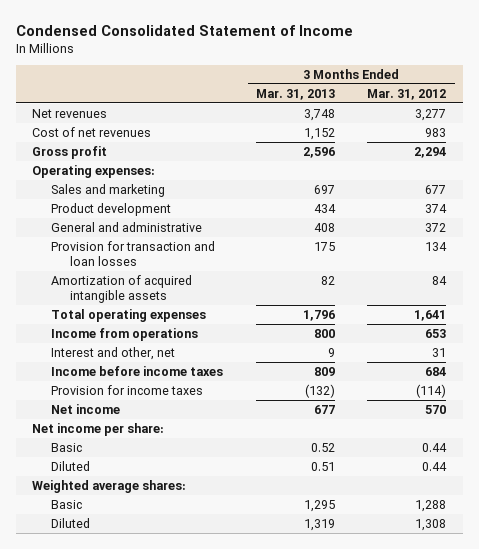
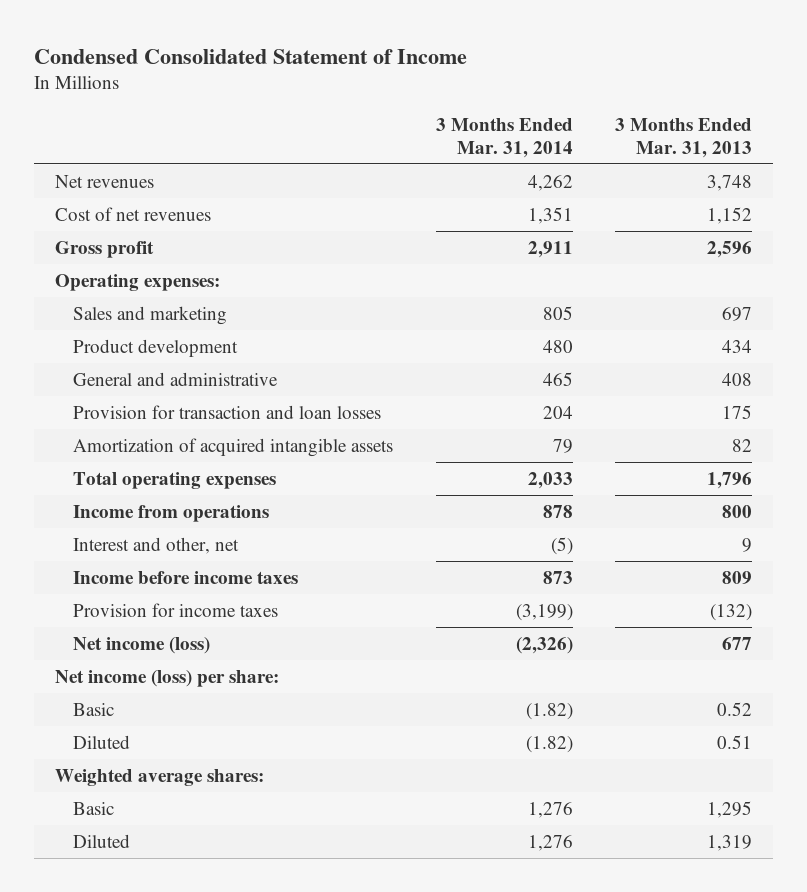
- | 3 Months Ended Mar. 31, 2013 | 3 Months Ended Mar. 31, 2012
+ | 3 Months Ended Mar. 31, 2014 | 3 Months Ended Mar. 31, 2013
- Net income | 677 | 570
- Net income per share:
+ Net income (loss) | (2,326) | 677
+ Net income (loss) per share:

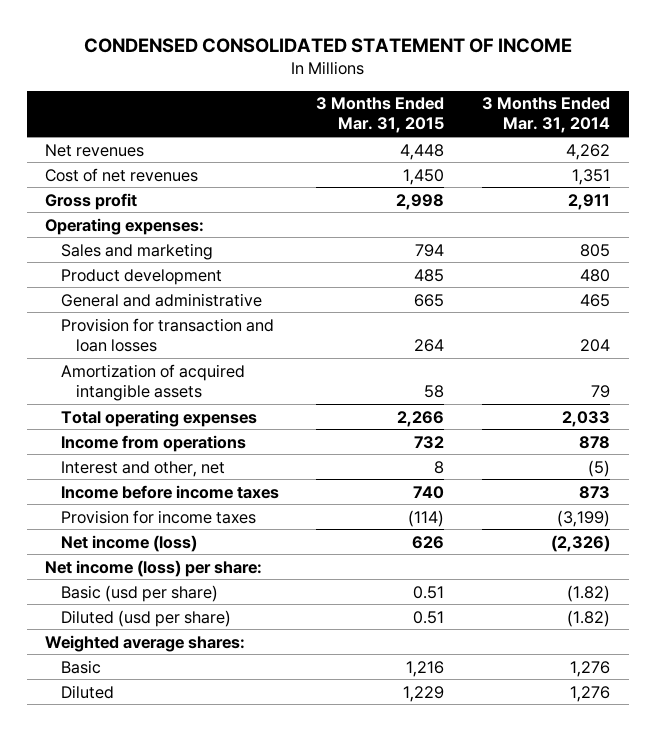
- Condensed Consolidated Statement of Income
+ CONDENSED CONSOLIDATED STATEMENT OF INCOME
- | 3 Months Ended Mar. 31, 2014 | 3 Months Ended Mar. 31, 2013
+ | 3 Months Ended Mar. 31, 2015 | 3 Months Ended Mar. 31, 2014
- Basic | (1.82) | 0.52
- Diluted | (1.82) | 0.51
+ Basic (usd per share) | 0.51 | (1.82)
+ Diluted (usd per share) | 0.51 | (1.82)

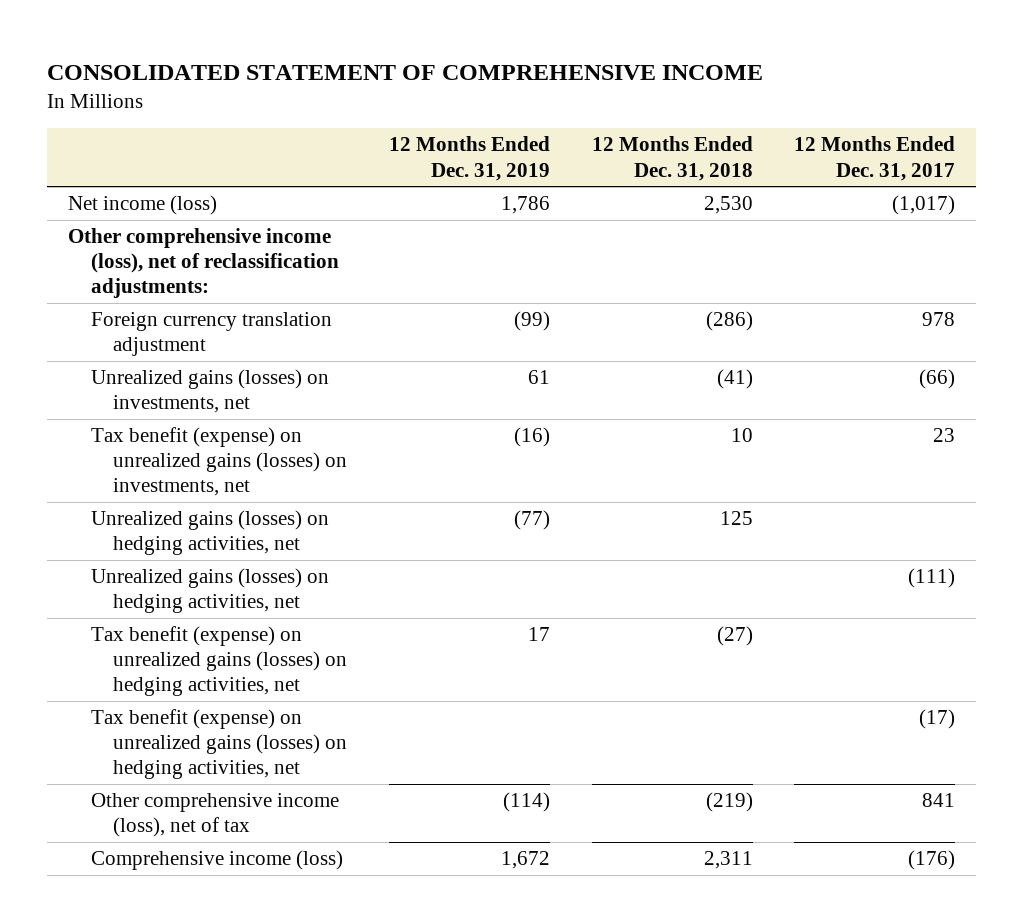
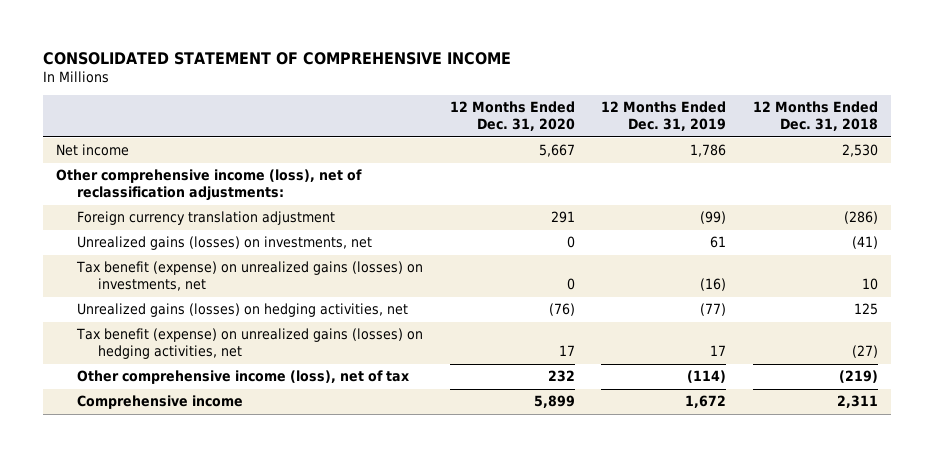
- | 12 Months Ended Dec. 31, 2019 | 12 Months Ended Dec. 31, 2018 | 12 Months Ended Dec. 31, 2017
+ | 12 Months Ended Dec. 31, 2020 | 12 Months Ended Dec. 31, 2019 | 12 Months Ended Dec. 31, 2018
- Net income (loss) | 1,786 | 2,530 | (1,017)
+ Net income | 5,667 | 1,786 | 2,530
- Unrealized gains (losses) on hedging activities, net | | | (111)
- Tax benefit (expense) on unrealized gains (losses) on hedging activities, net | | | (17)
- Comprehensive income (loss) | 1,672 | 2,311 | (176)
+ Comprehensive income | 5,899 | 1,672 | 2,311

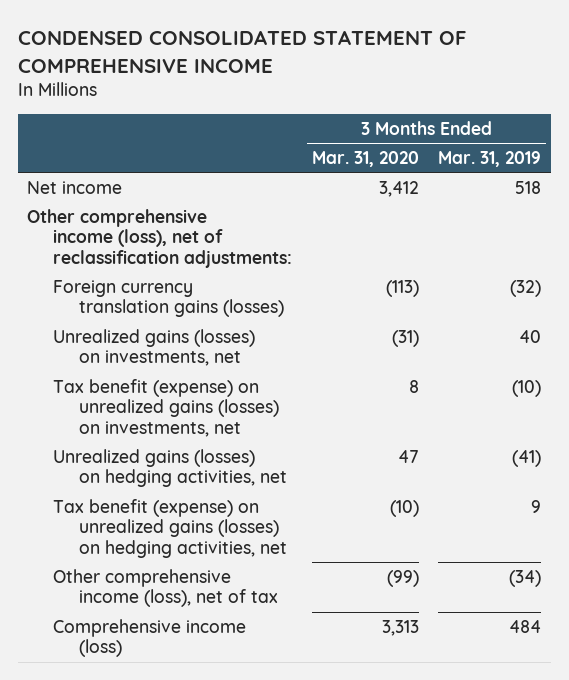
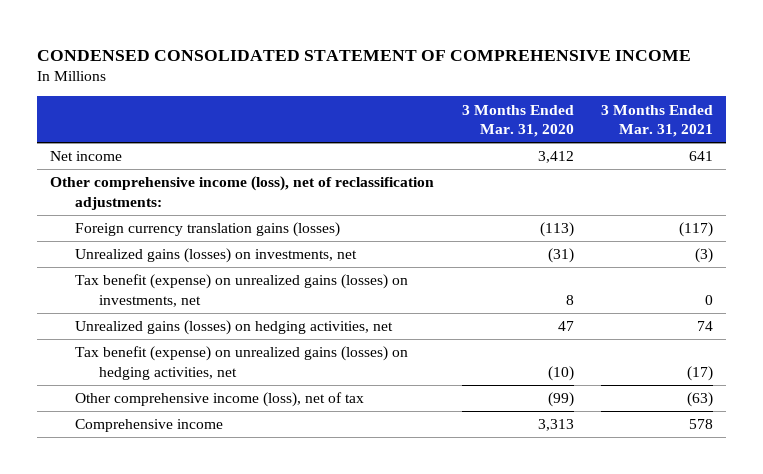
- | 3 Months Ended Mar. 31, 2020 | 3 Months Ended Mar. 31, 2019
+ | 3 Months Ended Mar. 31, 2020 | 3 Months Ended Mar. 31, 2021
- Comprehensive income (loss) | 3,313 | 484
+ Comprehensive income | 3,313 | 578

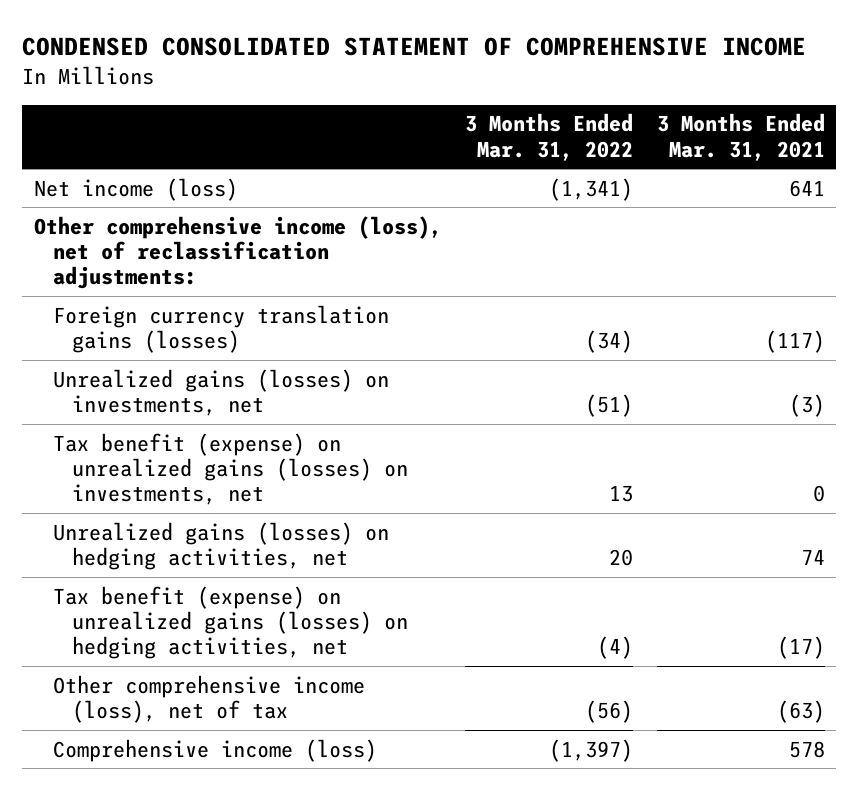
- | 3 Months Ended Mar. 31, 2020 | 3 Months Ended Mar. 31, 2021
+ | 3 Months Ended Mar. 31, 2022 | 3 Months Ended Mar. 31, 2021
- Net income | 3,412 | 641
+ Net income (loss) | (1,341) | 641
- Comprehensive income | 3,313 | 578
+ Comprehensive income (loss) | (1,397) | 578

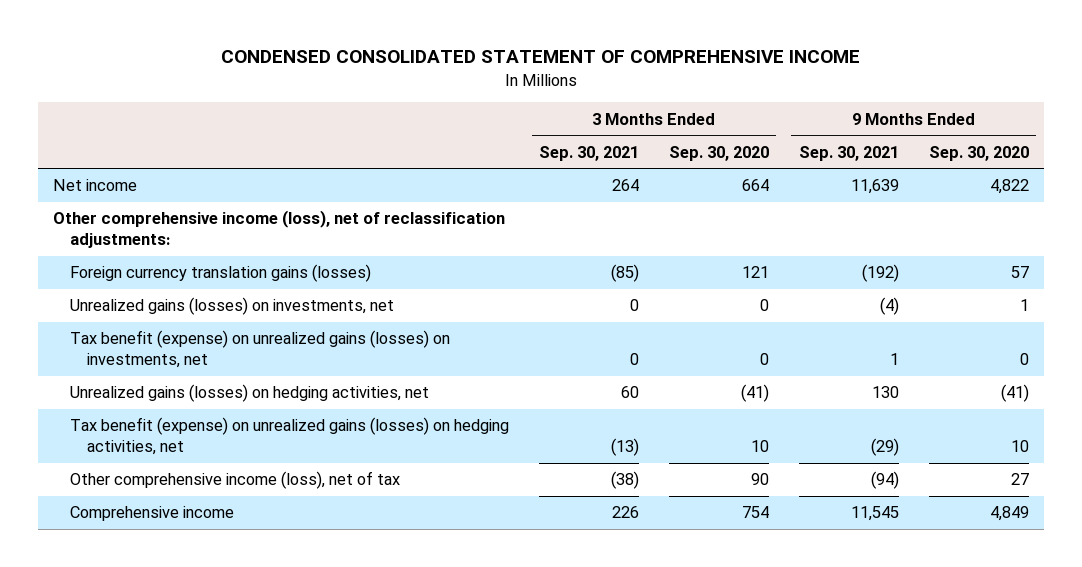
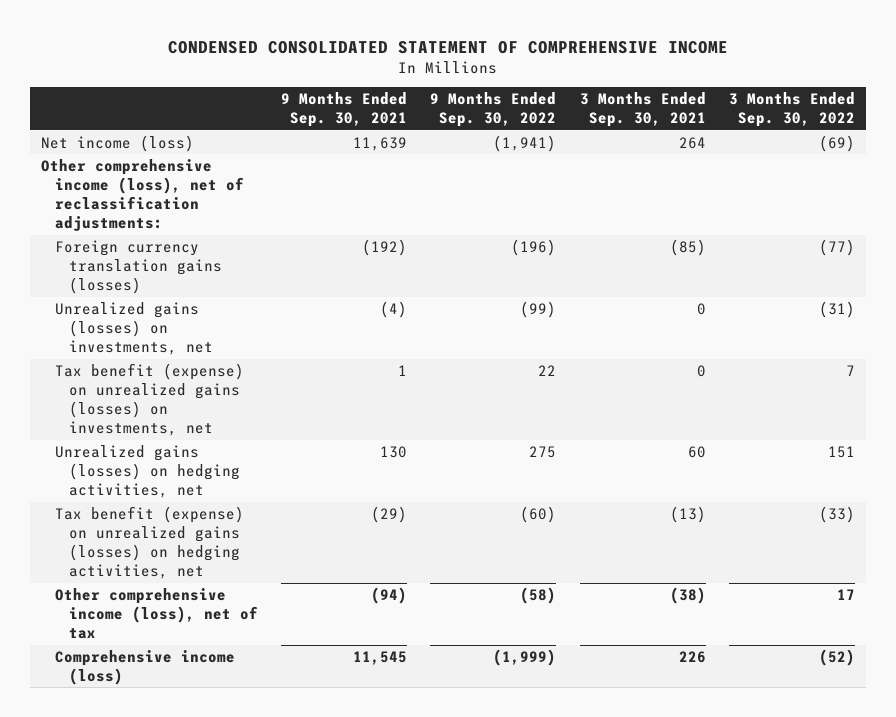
- | 3 Months Ended Sep. 30, 2021 | 3 Months Ended Sep. 30, 2020 | 9 Months Ended Sep. 30, 2021 | 9 Months Ended Sep. 30, 2020
+ | 9 Months Ended Sep. 30, 2021 | 9 Months Ended Sep. 30, 2022 | 3 Months Ended Sep. 30, 2021 | 3 Months Ended Sep. 30, 2022
- Net income | 264 | 664 | 11,639 | 4,822
+ Net income (loss) | 11,639 | (1,941) | 264 | (69)
- Comprehensive income | 226 | 754 | 11,545 | 4,849
+ Comprehensive income (loss) | 11,545 | (1,999) | 226 | (52)

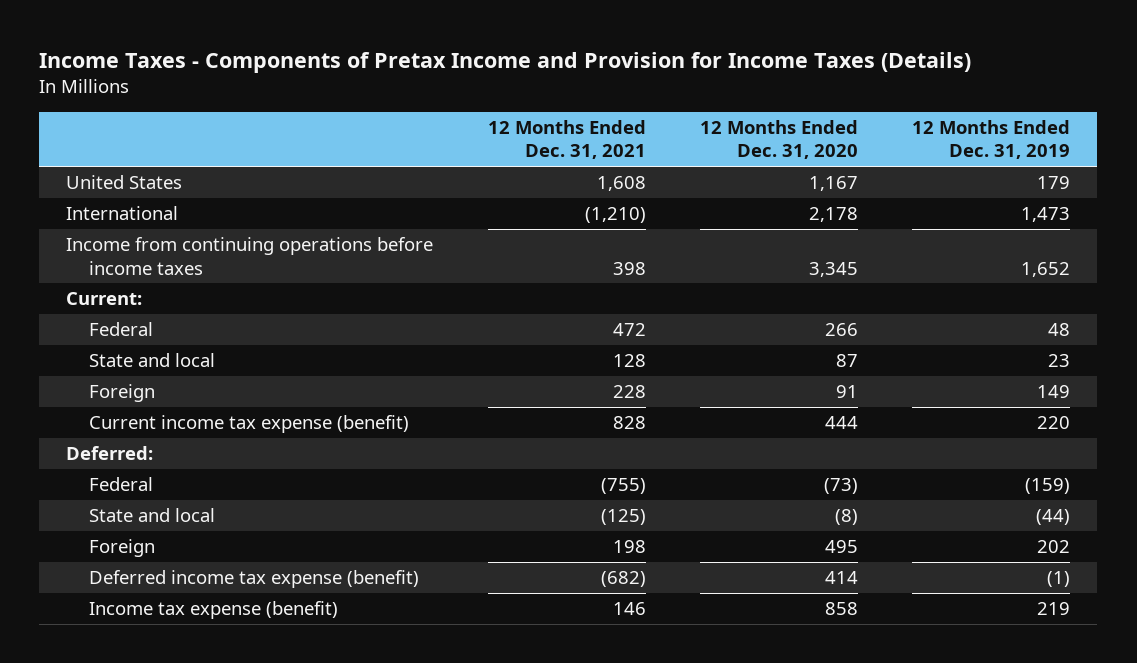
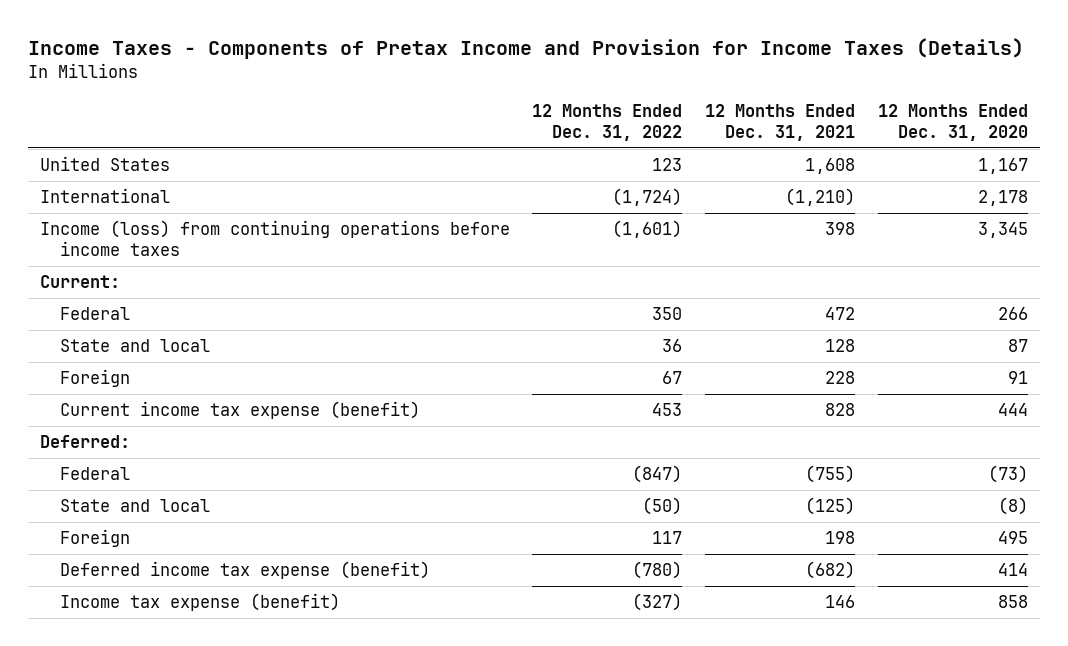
- | 12 Months Ended Dec. 31, 2021 | 12 Months Ended Dec. 31, 2020 | 12 Months Ended Dec. 31, 2019
+ | 12 Months Ended Dec. 31, 2022 | 12 Months Ended Dec. 31, 2021 | 12 Months Ended Dec. 31, 2020
- Income from continuing operations before income taxes | 398 | 3,345 | 1,652
+ Income (loss) from continuing operations before income taxes | (1,601) | 398 | 3,345

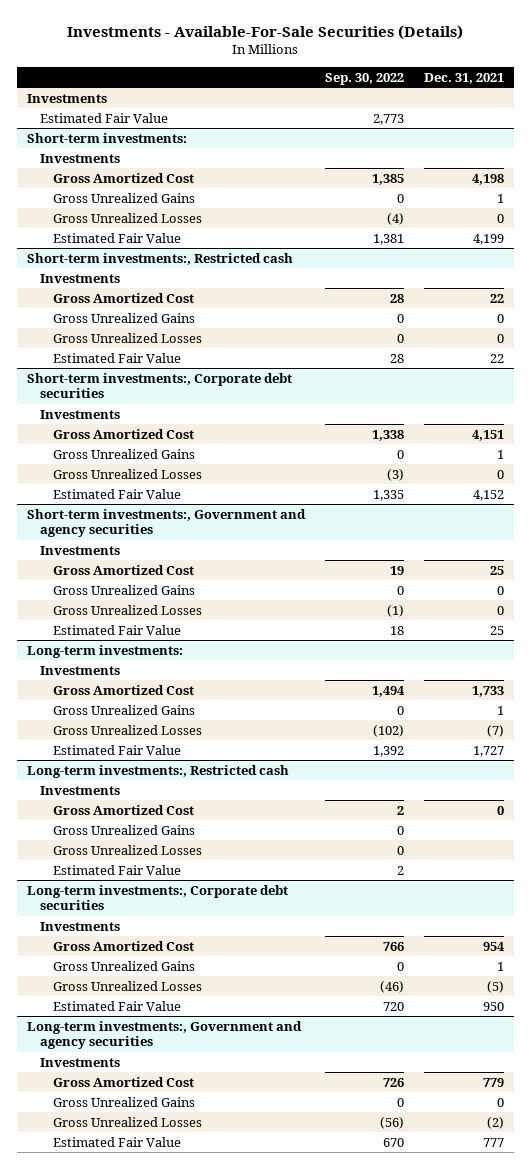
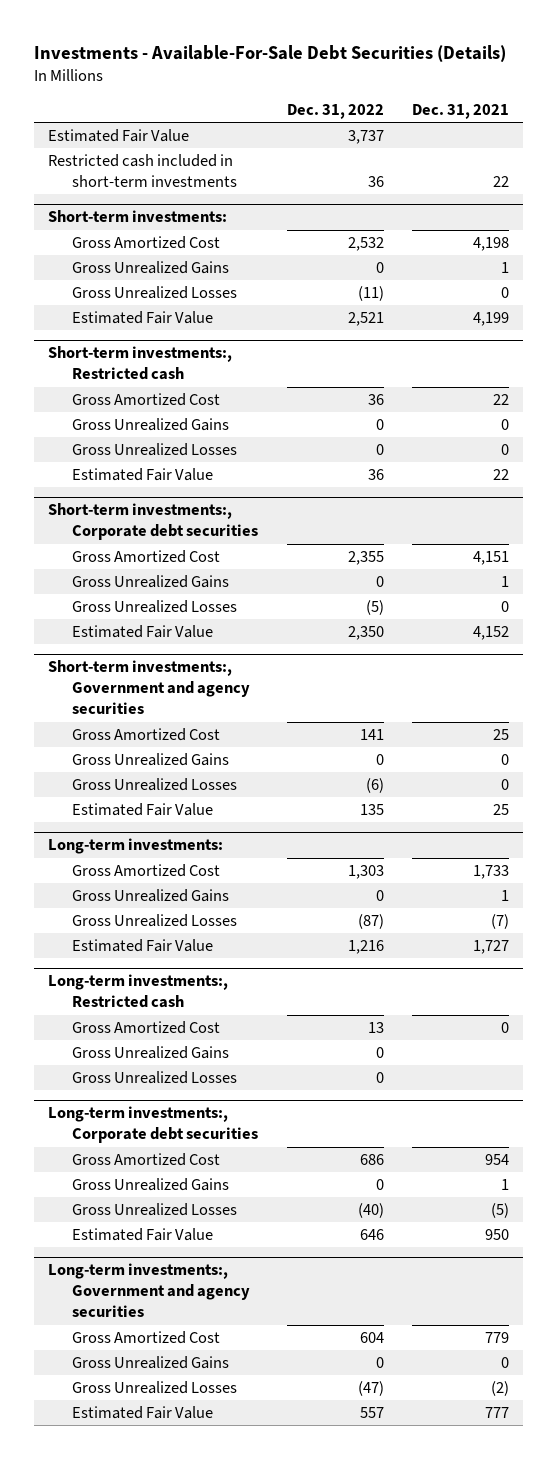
- Investments - Available-For-Sale Securities (Details)
+ Investments - Available-For-Sale Debt Securities (Details)
- | Sep. 30, 2022 | Dec. 31, 2021
+ | Dec. 31, 2022 | Dec. 31, 2021
- Investments
+ Restricted cash included in short-term investments | 36 | 22
@ Short-term investments:
- Investments
@ Short-term investments:, Restricted cash
- Investments
@ Short-term investments:, Corporate debt securities
- Investments
@ Short-term investments:, Government and agency securities
- Investments
@ Long-term investments:
- Investments
@ Long-term investments:, Restricted cash
- Investments
- Estimated Fair Value | 2 |
@ Long-term investments:, Corporate debt securities
- Investments
@ Long-term investments:, Government and agency securities
- Investments

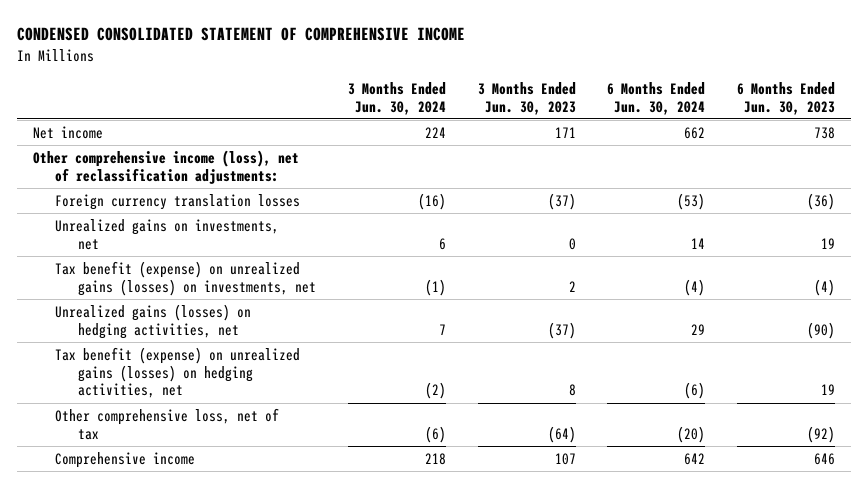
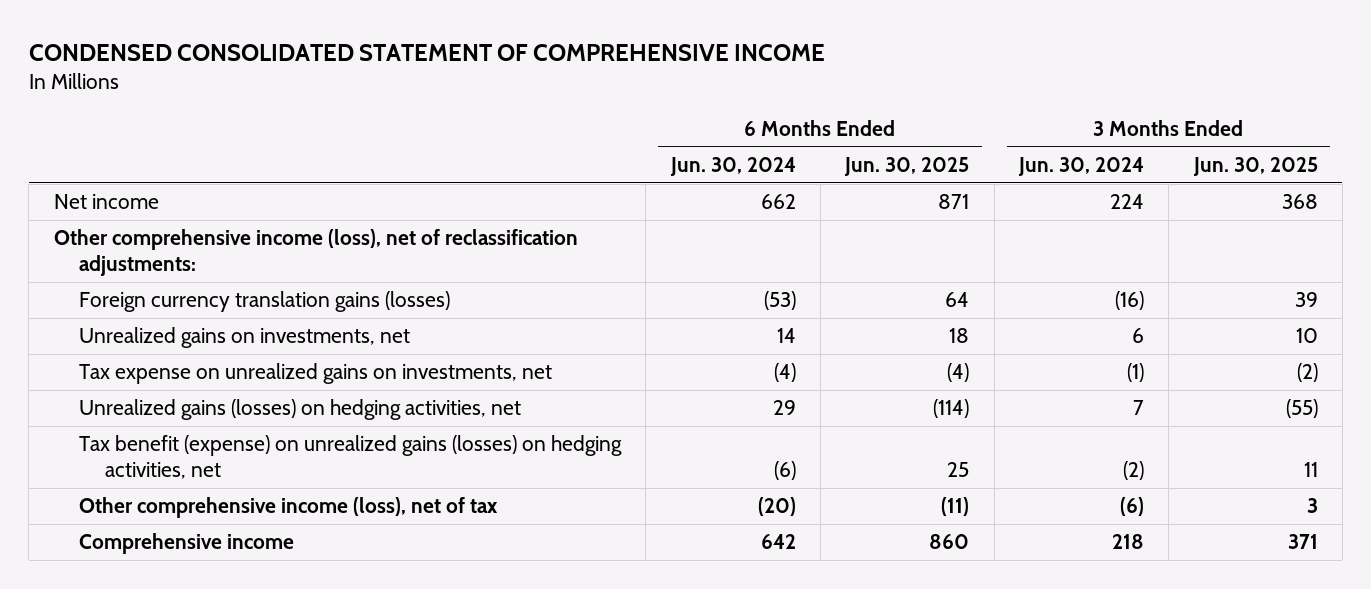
- | 3 Months Ended Jun. 30, 2024 | 3 Months Ended Jun. 30, 2023 | 6 Months Ended Jun. 30, 2024 | 6 Months Ended Jun. 30, 2023
+ | 6 Months Ended Jun. 30, 2024 | 6 Months Ended Jun. 30, 2025 | 3 Months Ended Jun. 30, 2024 | 3 Months Ended Jun. 30, 2025
- Foreign currency translation losses | (16) | (37) | (53) | (36)
+ Foreign currency translation gains (losses) | (53) | 64 | (16) | 39
- Tax benefit (expense) on unrealized gains (losses) on investments, net | (1) | 2 | (4) | (4)
+ Tax expense on unrealized gains on investments, net | (4) | (4) | (1) | (2)
- Other comprehensive loss, net of tax | (6) | (64) | (20) | (92)
+ Other comprehensive income (loss), net of tax | (20) | (11) | (6) | 3

